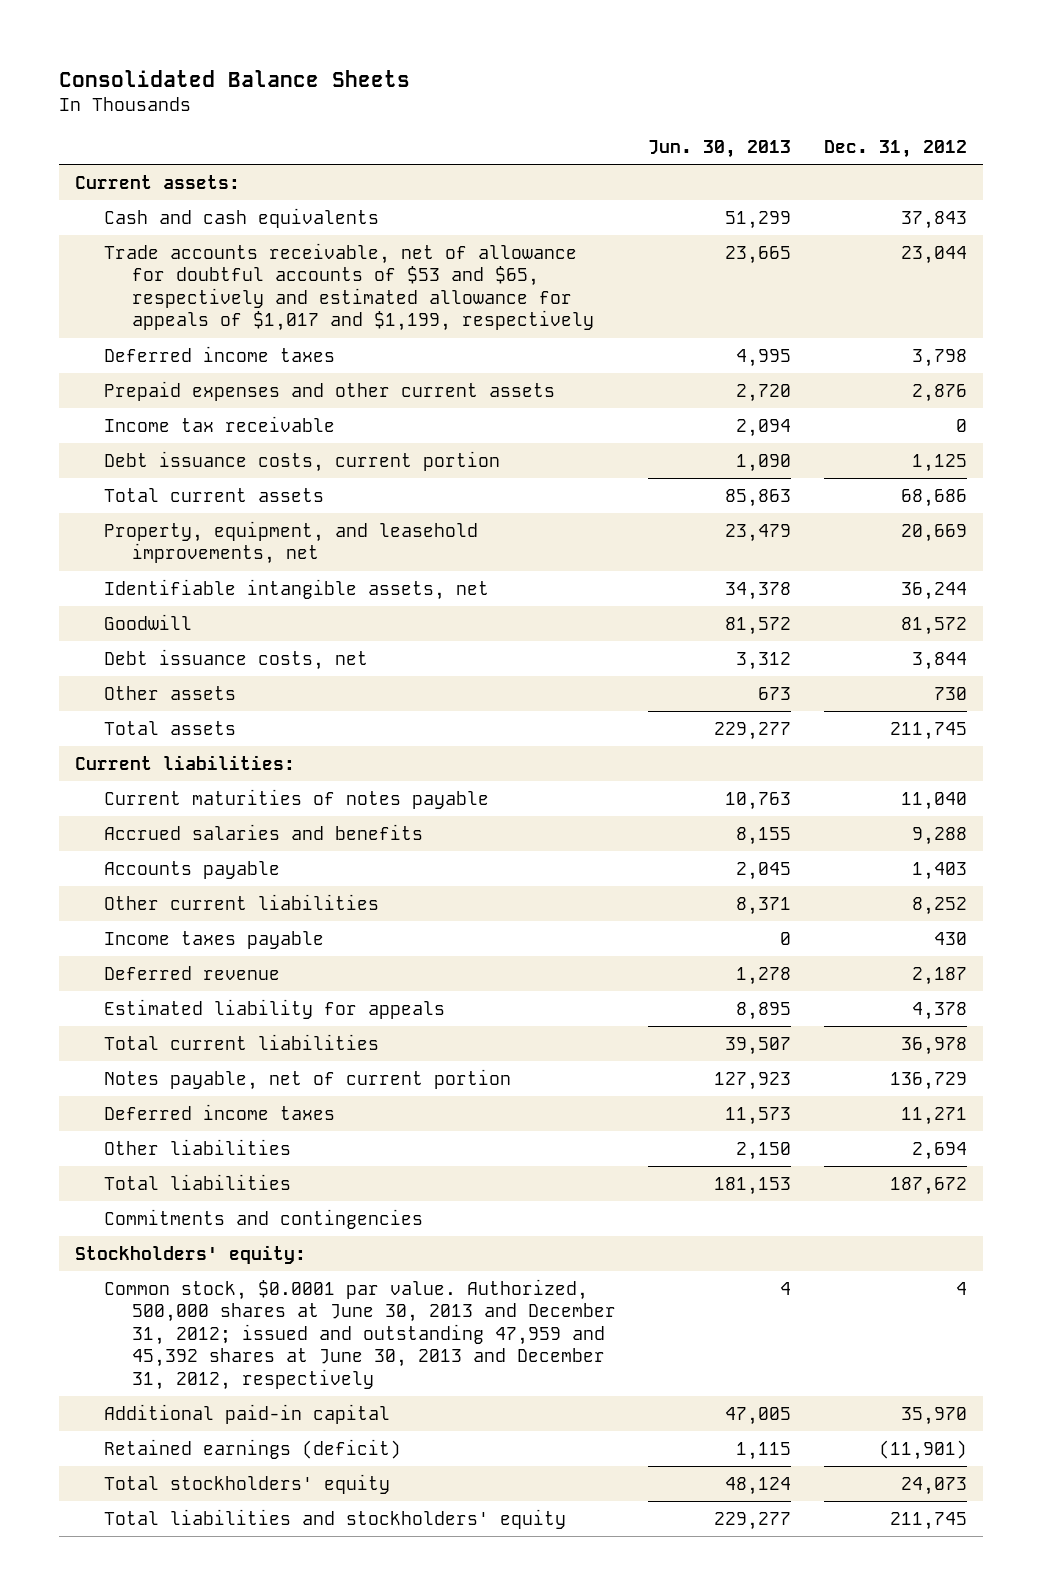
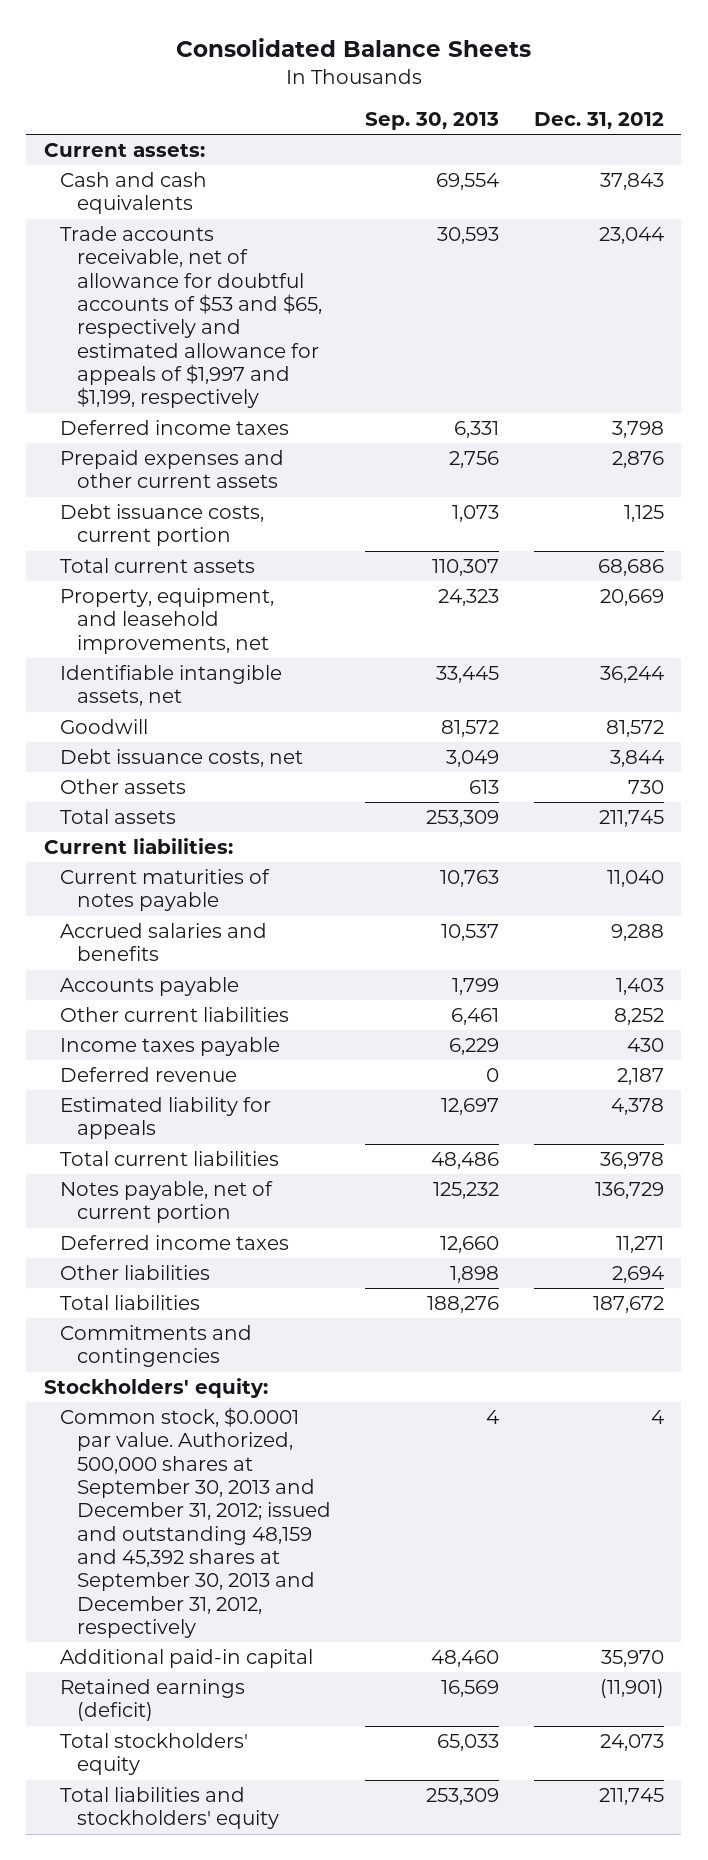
- | Jun. 30, 2013 | Dec. 31, 2012
+ | Sep. 30, 2013 | Dec. 31, 2012
- Trade accounts receivable, net of allowance for doubtful accounts of $53 and $65, respectively and estimated allowance for appeals of $1,017 and $1,199, respectively | 23,665 | 23,044
+ Trade accounts receivable, net of allowance for doubtful accounts of $53 and $65, respectively and estimated allowance for appeals of $1,997 and $1,199, respectively | 30,593 | 23,044
- Income tax receivable | 2,094 | 0
- Common stock, $0.0001 par value. Authorized, 500,000 shares at June 30, 2013 and December 31, 2012; issued and outstanding 47,959 and 45,392 shares at June 30, 2013 and December 31, 2012, respectively | 4 | 4
+ Common stock, $0.0001 par value. Authorized, 500,000 shares at September 30, 2013 and December 31, 2012; issued and outstanding 48,159 and 45,392 shares at September 30, 2013 and December 31, 2012, respectively | 4 | 4

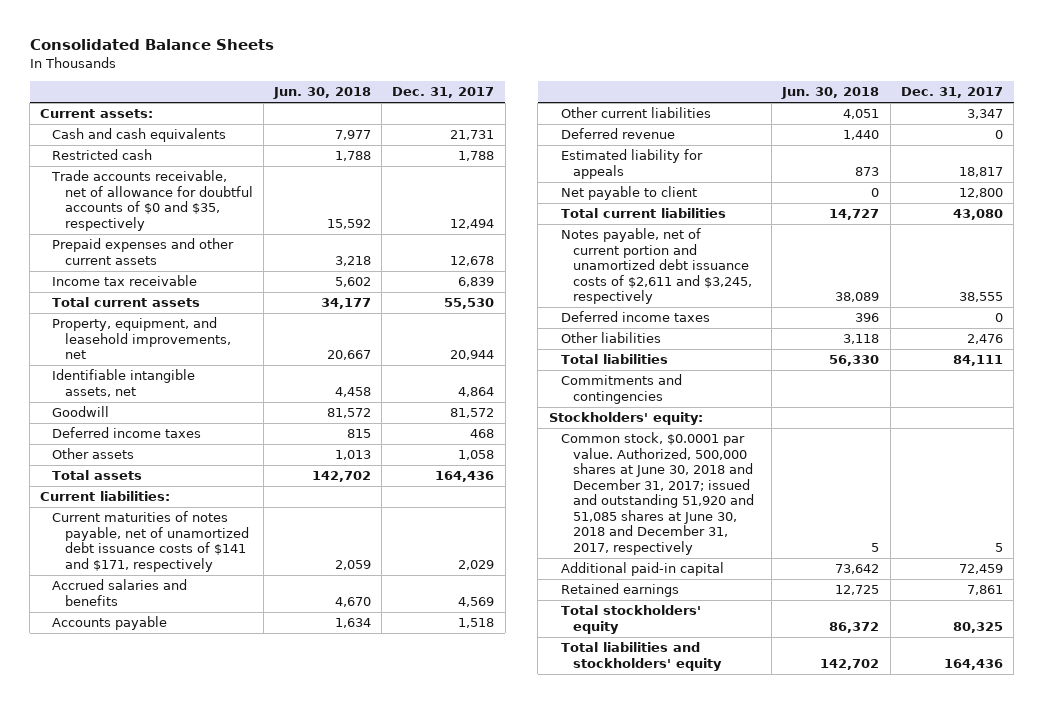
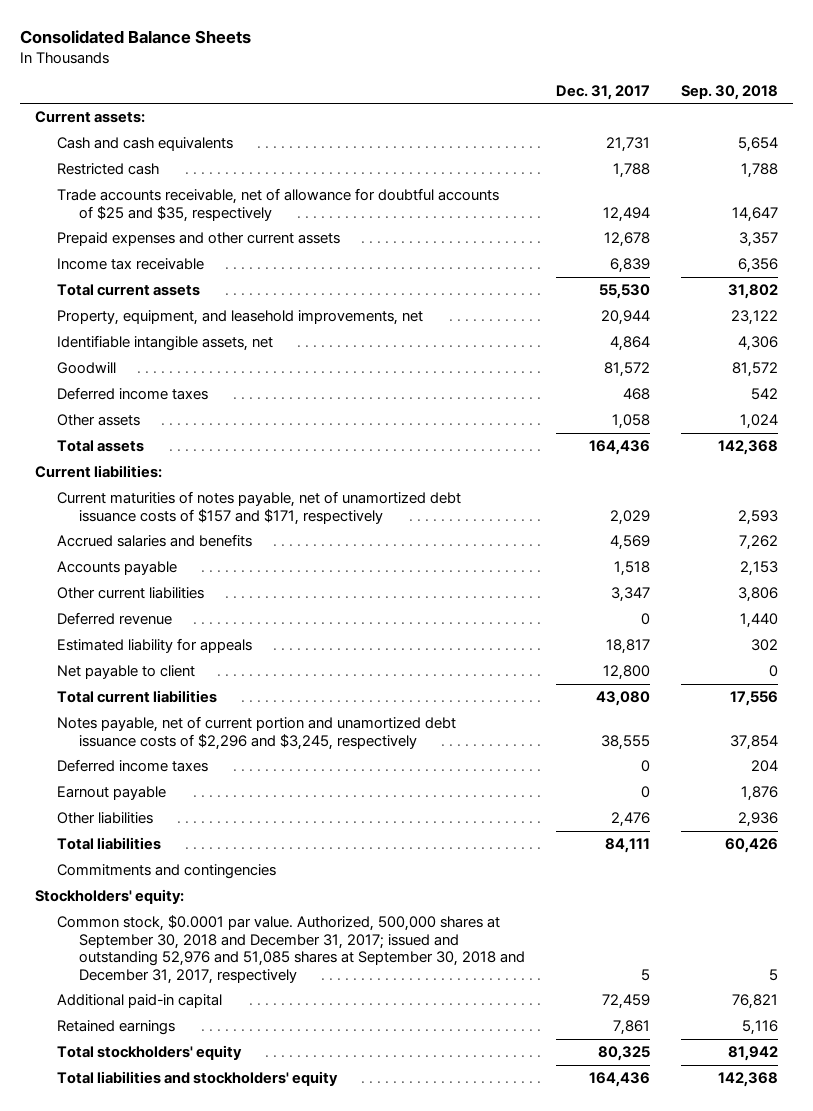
- | Jun. 30, 2018 | Dec. 31, 2017
+ | Dec. 31, 2017 | Sep. 30, 2018
- Trade accounts receivable, net of allowance for doubtful accounts of $0 and $35, respectively | 15,592 | 12,494
+ Trade accounts receivable, net of allowance for doubtful accounts of $25 and $35, respectively | 12,494 | 14,647
- Current maturities of notes payable, net of unamortized debt issuance costs of $141 and $171, respectively | 2,059 | 2,029
+ Current maturities of notes payable, net of unamortized debt issuance costs of $157 and $171, respectively | 2,029 | 2,593
- Notes payable, net of current portion and unamortized debt issuance costs of $2,611 and $3,245, respectively | 38,089 | 38,555
+ Notes payable, net of current portion and unamortized debt issuance costs of $2,296 and $3,245, respectively | 38,555 | 37,854
+ Earnout payable | 0 | 1,876
- Common stock, $0.0001 par value. Authorized, 500,000 shares at June 30, 2018 and December 31, 2017; issued and outstanding 51,920 and 51,085 shares at June 30, 2018 and December 31, 2017, respectively | 5 | 5
+ Common stock, $0.0001 par value. Authorized, 500,000 shares at September 30, 2018 and December 31, 2017; issued and outstanding 52,976 and 51,085 shares at September 30, 2018 and December 31, 2017, respectively | 5 | 5

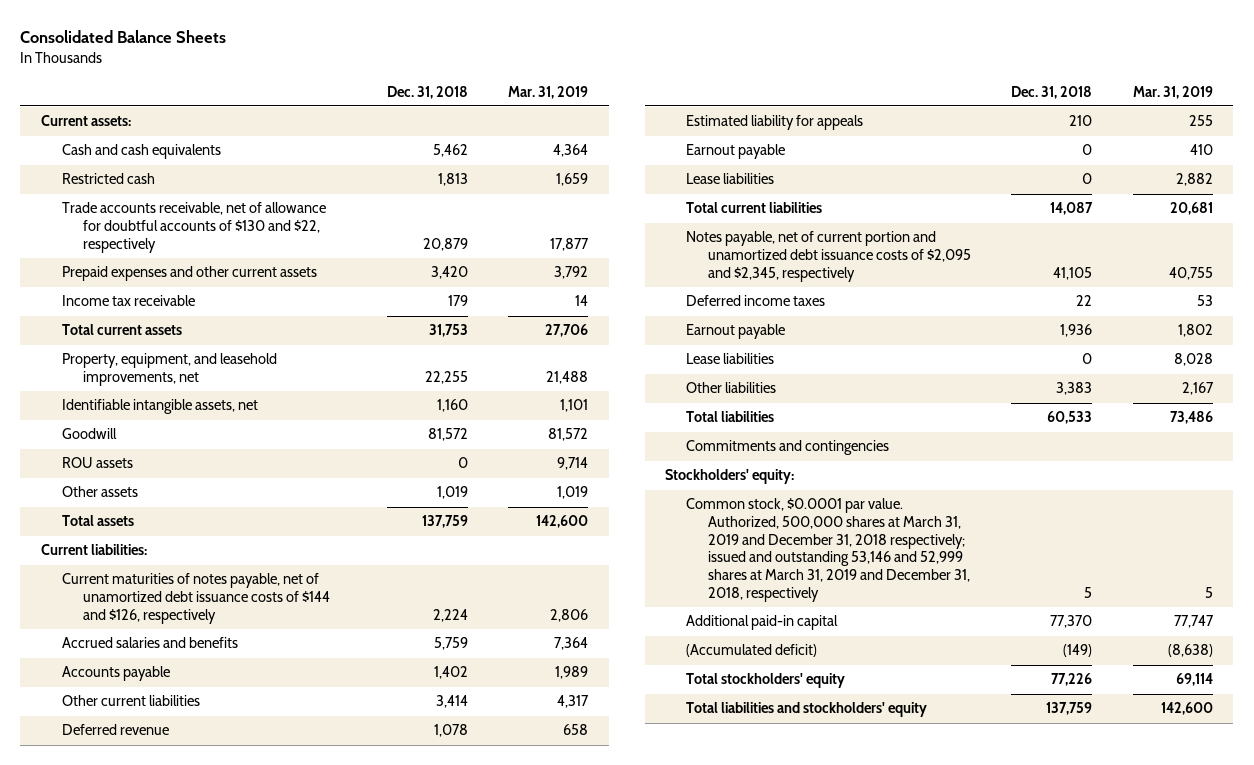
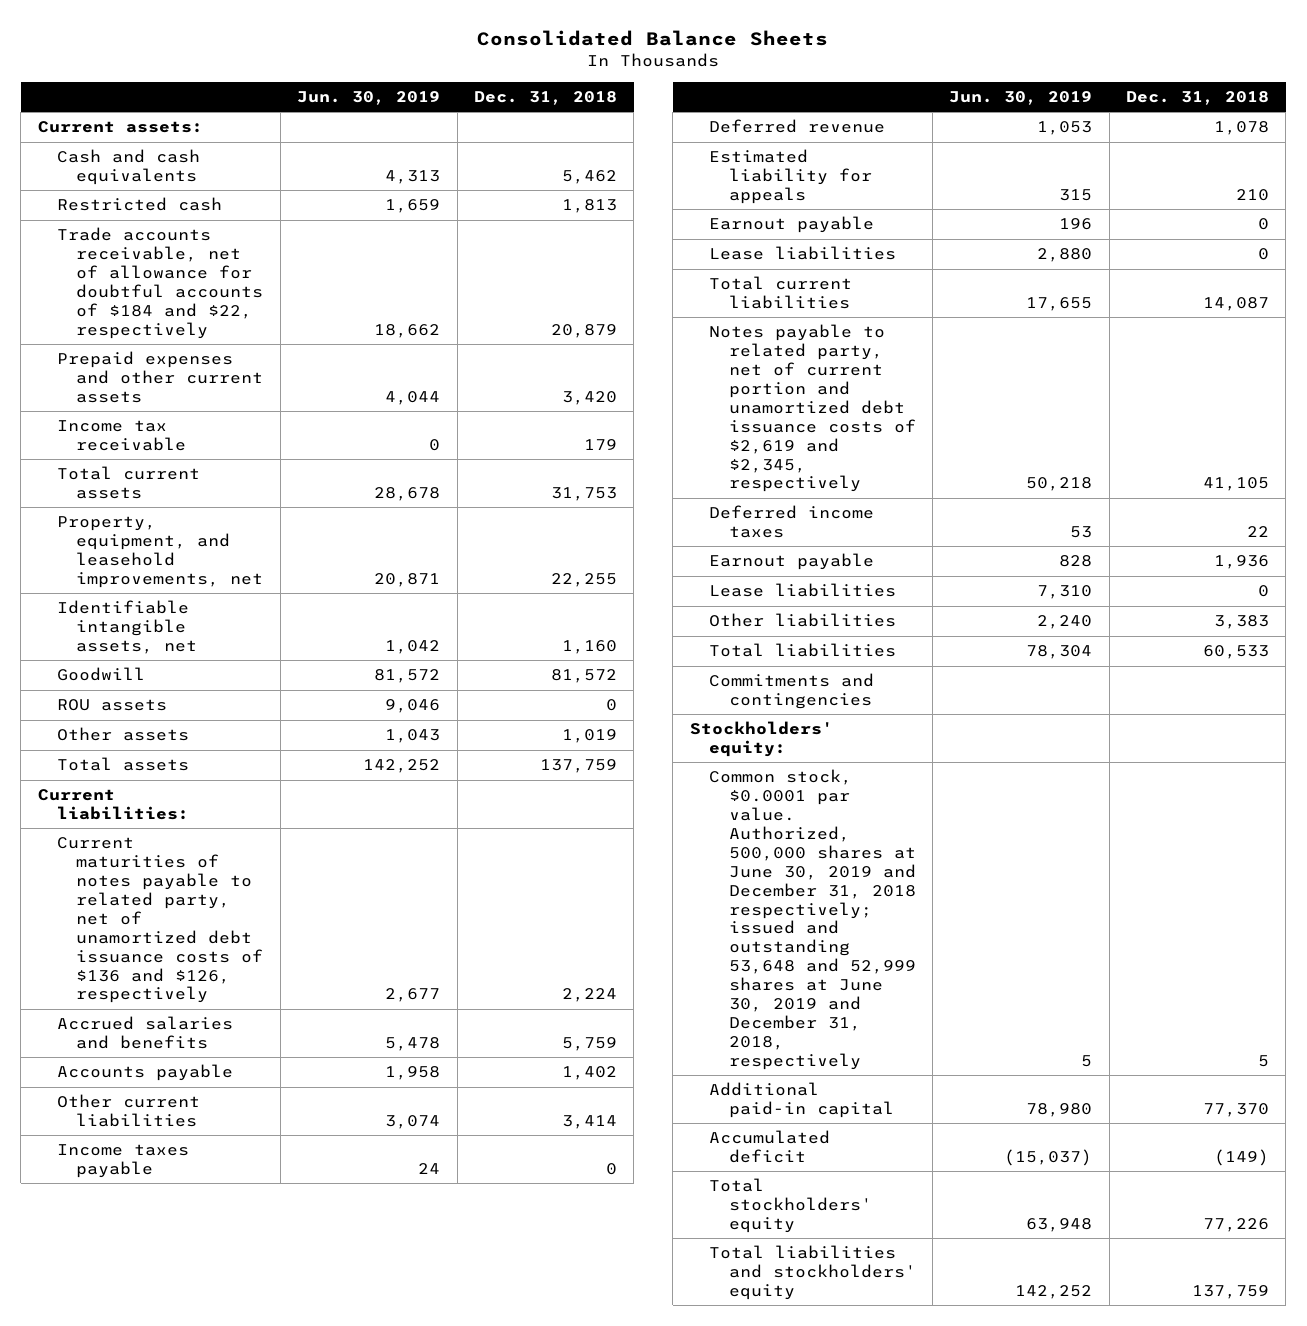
- | Dec. 31, 2018 | Mar. 31, 2019
+ | Jun. 30, 2019 | Dec. 31, 2018
- Trade accounts receivable, net of allowance for doubtful accounts of $130 and $22, respectively | 20,879 | 17,877
+ Trade accounts receivable, net of allowance for doubtful accounts of $184 and $22, respectively | 18,662 | 20,879
- Current maturities of notes payable, net of unamortized debt issuance costs of $144 and $126, respectively | 2,224 | 2,806
+ Current maturities of notes payable to related party, net of unamortized debt issuance costs of $136 and $126, respectively | 2,677 | 2,224
+ Income taxes payable | 24 | 0
- Notes payable, net of current portion and unamortized debt issuance costs of $2,095 and $2,345, respectively | 41,105 | 40,755
+ Notes payable to related party, net of current portion and unamortized debt issuance costs of $2,619 and $2,345, respectively | 50,218 | 41,105
- Common stock, $0.0001 par value. Authorized, 500,000 shares at March 31, 2019 and December 31, 2018 respectively; issued and outstanding 53,146 and 52,999 shares at March 31, 2019 and December 31, 2018, respectively | 5 | 5
+ Common stock, $0.0001 par value. Authorized, 500,000 shares at June 30, 2019 and December 31, 2018 respectively; issued and outstanding 53,648 and 52,999 shares at June 30, 2019 and December 31, 2018, respectively | 5 | 5
- (Accumulated deficit) | (149) | (8,638)
+ Accumulated deficit | (15,037) | (149)

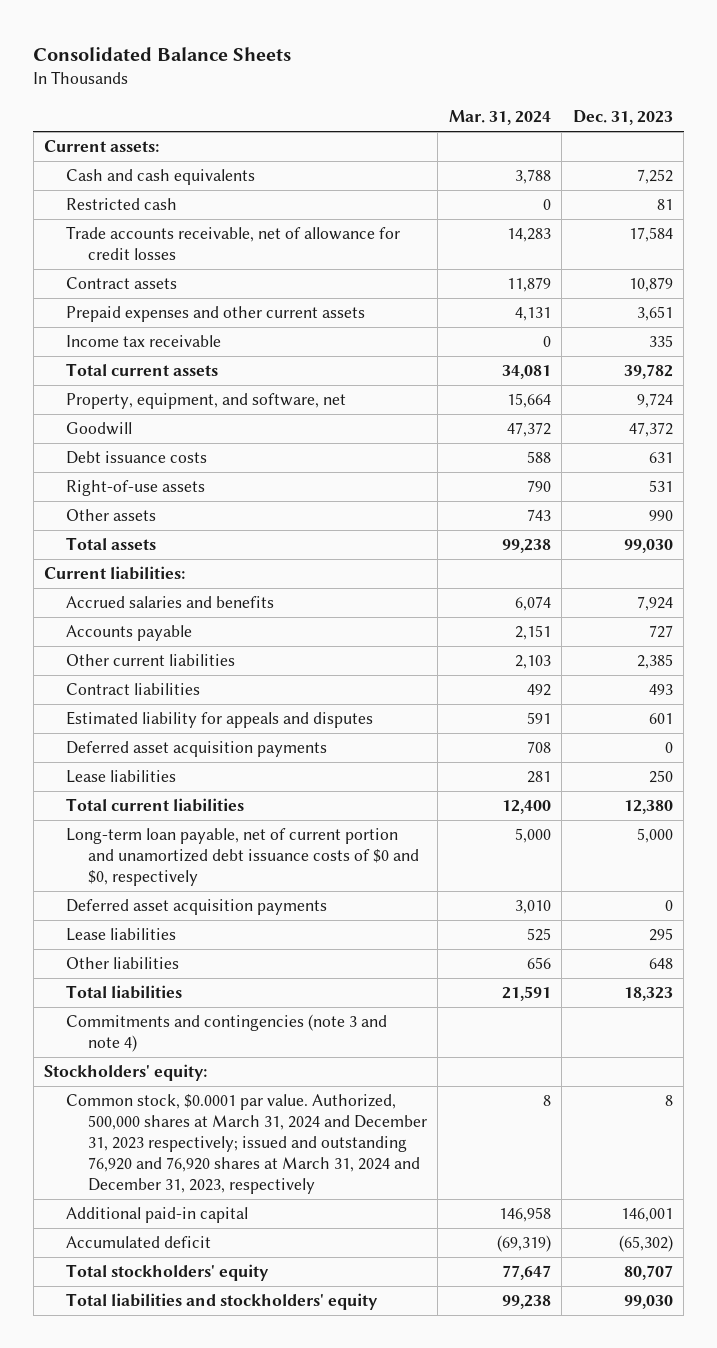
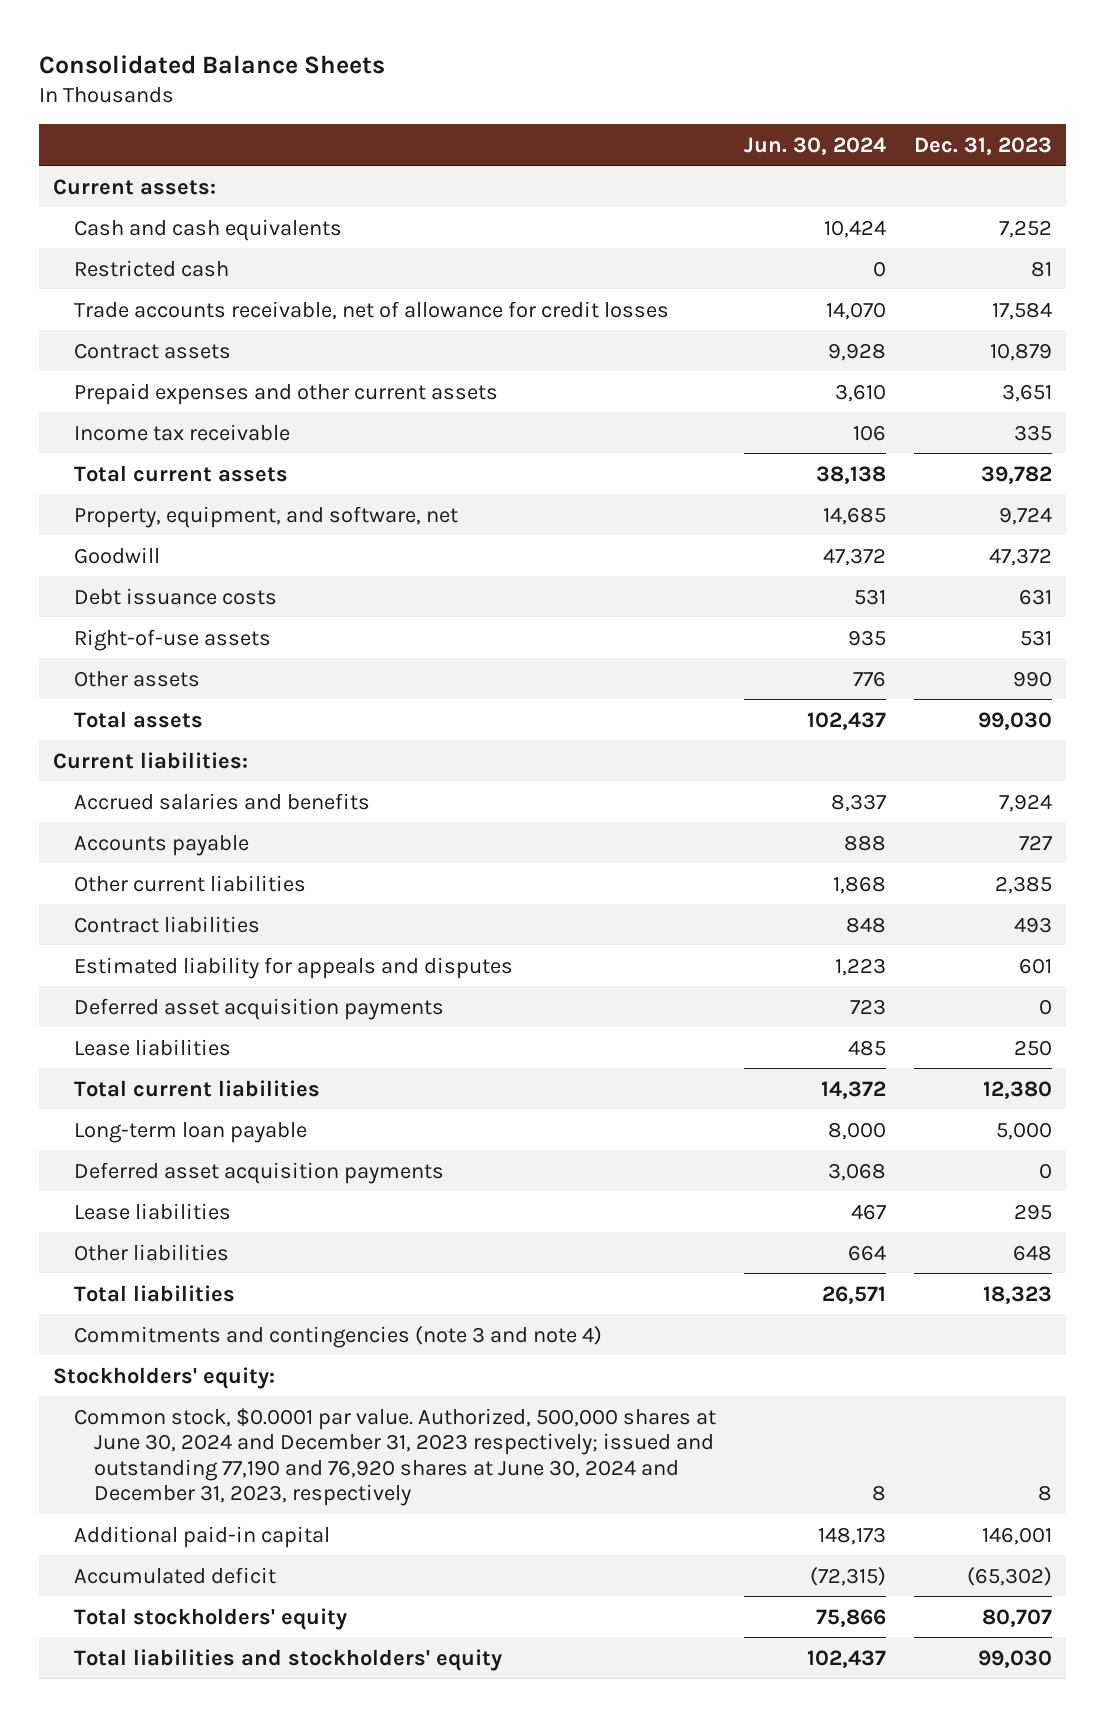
- | Mar. 31, 2024 | Dec. 31, 2023
+ | Jun. 30, 2024 | Dec. 31, 2023
- Long-term loan payable, net of current portion and unamortized debt issuance costs of $0 and $0, respectively | 5,000 | 5,000
+ Long-term loan payable | 8,000 | 5,000
- Common stock, $0.0001 par value. Authorized, 500,000 shares at March 31, 2024 and December 31, 2023 respectively; issued and outstanding 76,920 and 76,920 shares at March 31, 2024 and December 31, 2023, respectively | 8 | 8
+ Common stock, $0.0001 par value. Authorized, 500,000 shares at June 30, 2024 and December 31, 2023 respectively; issued and outstanding 77,190 and 76,920 shares at June 30, 2024 and December 31, 2023, respectively | 8 | 8

